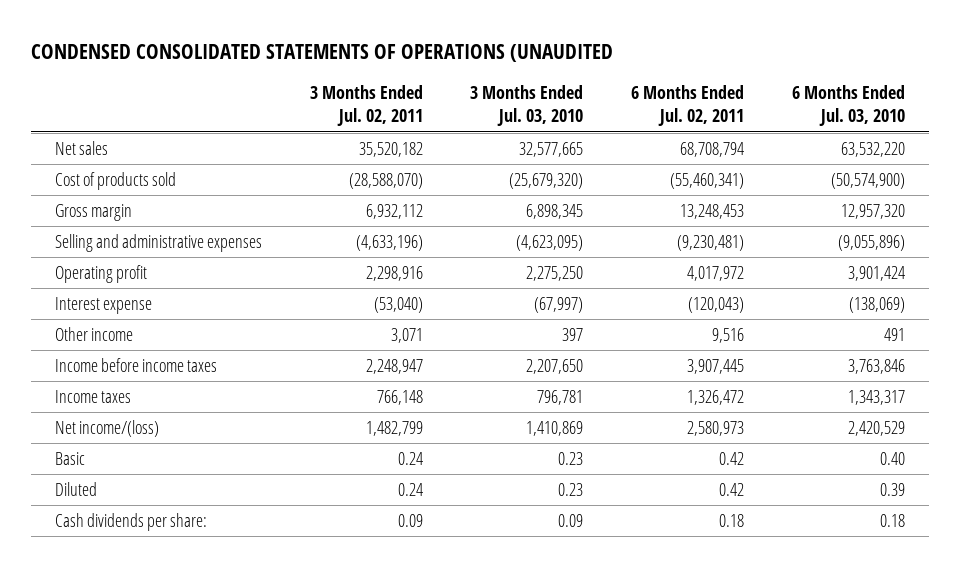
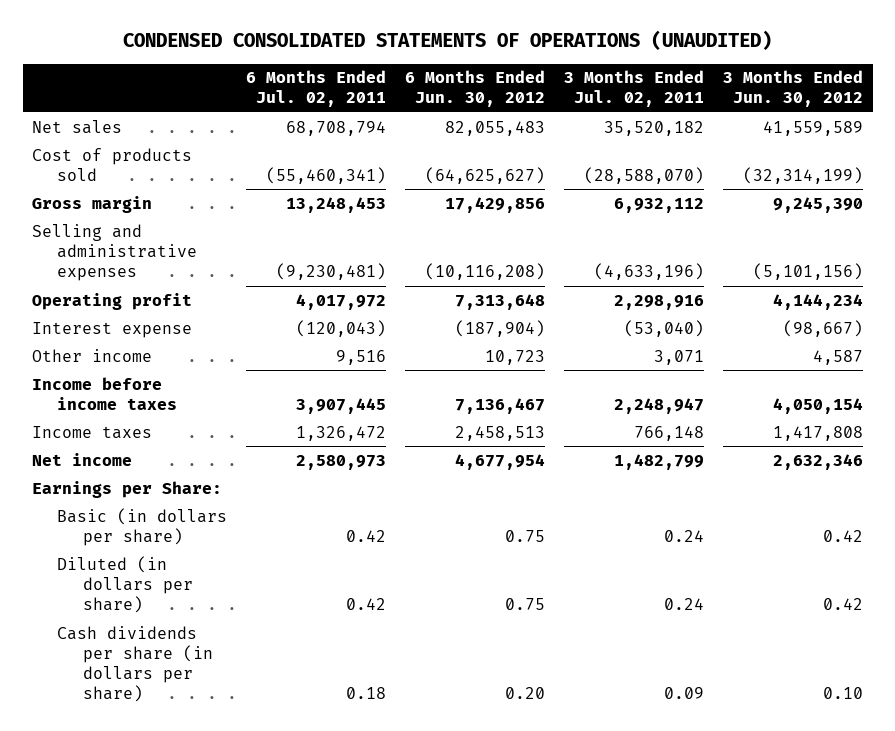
- CONDENSED CONSOLIDATED STATEMENTS OF OPERATIONS (UNAUDITED
+ CONDENSED CONSOLIDATED STATEMENTS OF OPERATIONS (UNAUDITED)
- | 3 Months Ended Jul. 02, 2011 | 3 Months Ended Jul. 03, 2010 | 6 Months Ended Jul. 02, 2011 | 6 Months Ended Jul. 03, 2010
+ | 6 Months Ended Jul. 02, 2011 | 6 Months Ended Jun. 30, 2012 | 3 Months Ended Jul. 02, 2011 | 3 Months Ended Jun. 30, 2012
- Net income/(loss) | 1,482,799 | 1,410,869 | 2,580,973 | 2,420,529
- Basic | 0.24 | 0.23 | 0.42 | 0.40
- Diluted | 0.24 | 0.23 | 0.42 | 0.39
- Cash dividends per share: | 0.09 | 0.09 | 0.18 | 0.18
+ Net income | 2,580,973 | 4,677,954 | 1,482,799 | 2,632,346
+ Earnings per Share:
+ Basic (in dollars per share) | 0.42 | 0.75 | 0.24 | 0.42
+ Diluted (in dollars per share) | 0.42 | 0.75 | 0.24 | 0.42
+ Cash dividends per share (in dollars per share) | 0.18 | 0.20 | 0.09 | 0.10

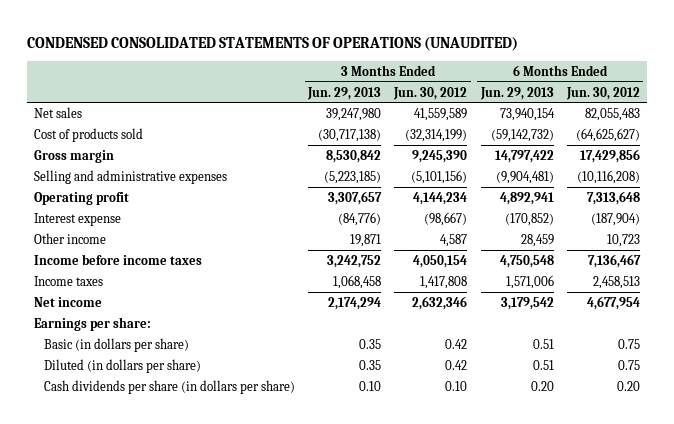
- | 6 Months Ended Jul. 02, 2011 | 6 Months Ended Jun. 30, 2012 | 3 Months Ended Jul. 02, 2011 | 3 Months Ended Jun. 30, 2012
+ | 3 Months Ended Jun. 29, 2013 | 3 Months Ended Jun. 30, 2012 | 6 Months Ended Jun. 29, 2013 | 6 Months Ended Jun. 30, 2012
- Earnings per Share:
+ Earnings per share:

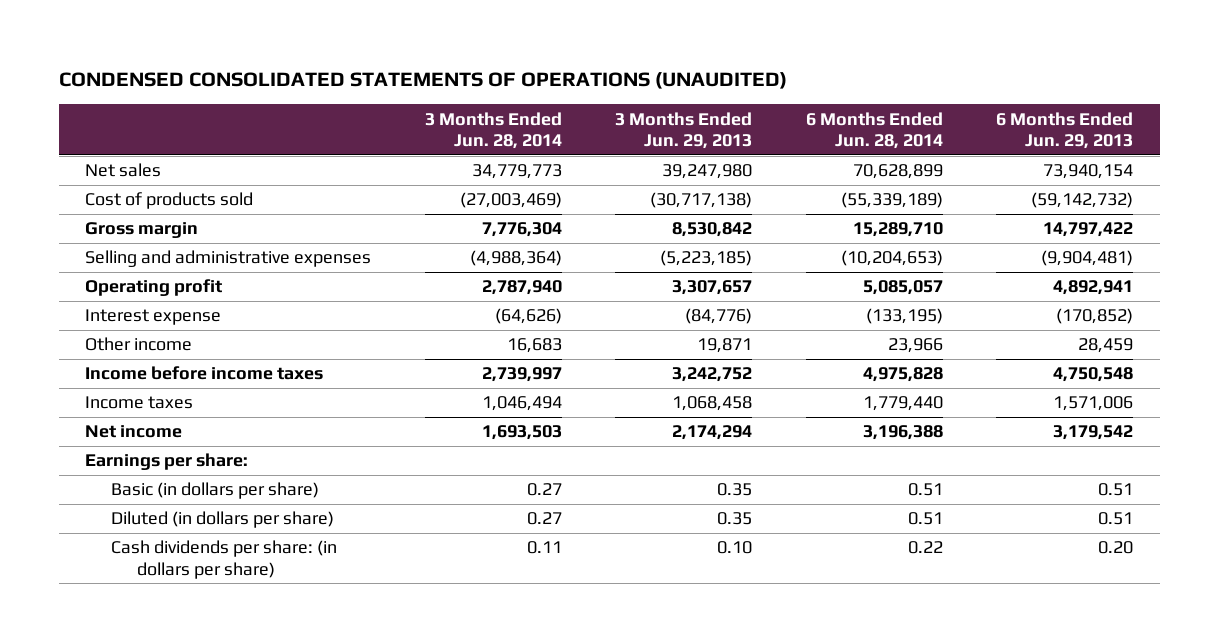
- | 3 Months Ended Jun. 29, 2013 | 3 Months Ended Jun. 30, 2012 | 6 Months Ended Jun. 29, 2013 | 6 Months Ended Jun. 30, 2012
+ | 3 Months Ended Jun. 28, 2014 | 3 Months Ended Jun. 29, 2013 | 6 Months Ended Jun. 28, 2014 | 6 Months Ended Jun. 29, 2013
- Cash dividends per share (in dollars per share) | 0.10 | 0.10 | 0.20 | 0.20
+ Cash dividends per share: (in dollars per share) | 0.11 | 0.10 | 0.22 | 0.20

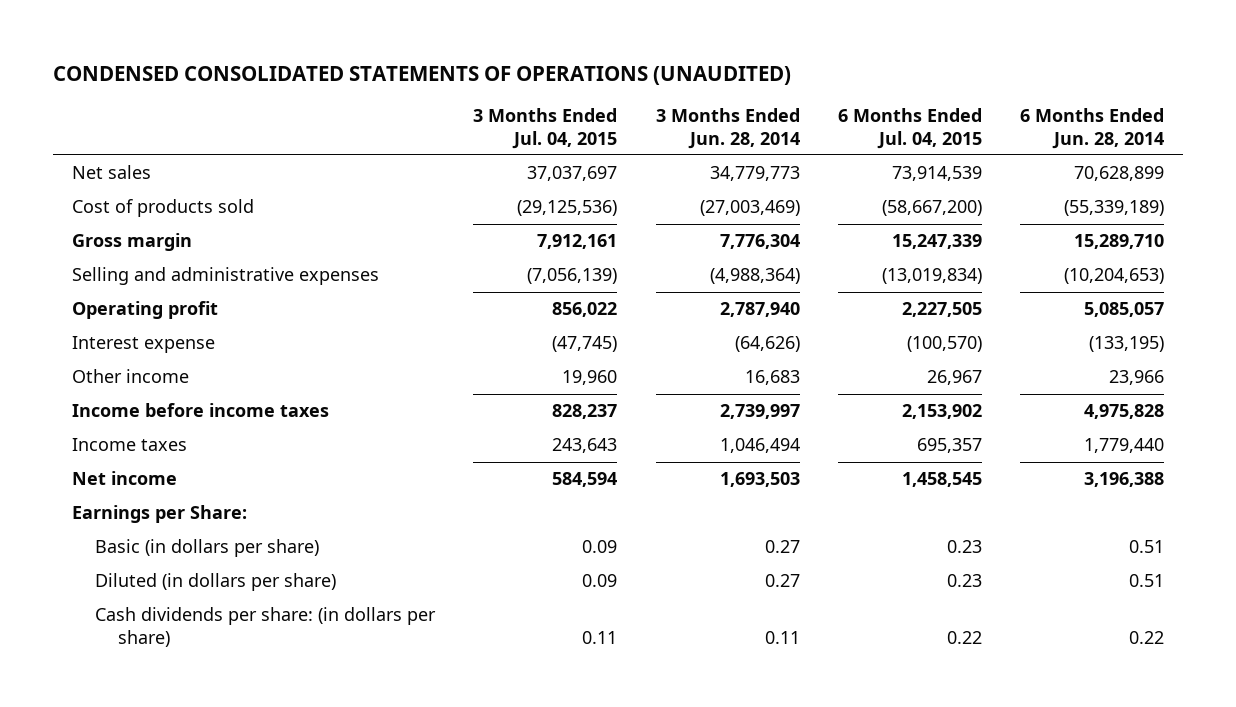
- | 3 Months Ended Jun. 28, 2014 | 3 Months Ended Jun. 29, 2013 | 6 Months Ended Jun. 28, 2014 | 6 Months Ended Jun. 29, 2013
+ | 3 Months Ended Jul. 04, 2015 | 3 Months Ended Jun. 28, 2014 | 6 Months Ended Jul. 04, 2015 | 6 Months Ended Jun. 28, 2014
- Earnings per share:
+ Earnings per Share:

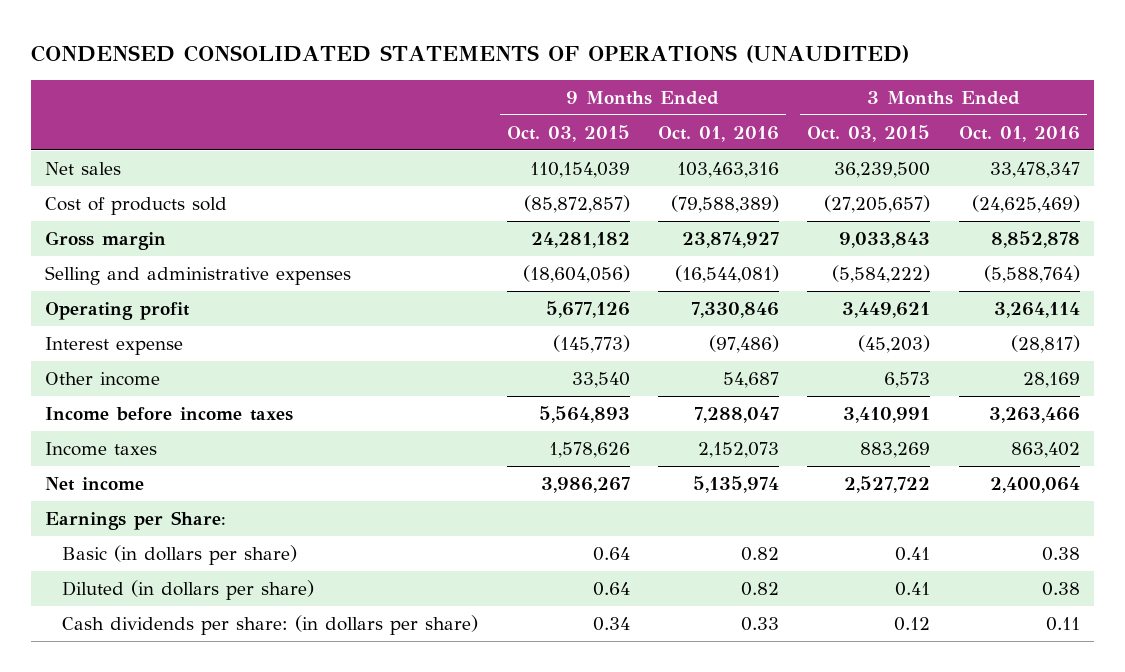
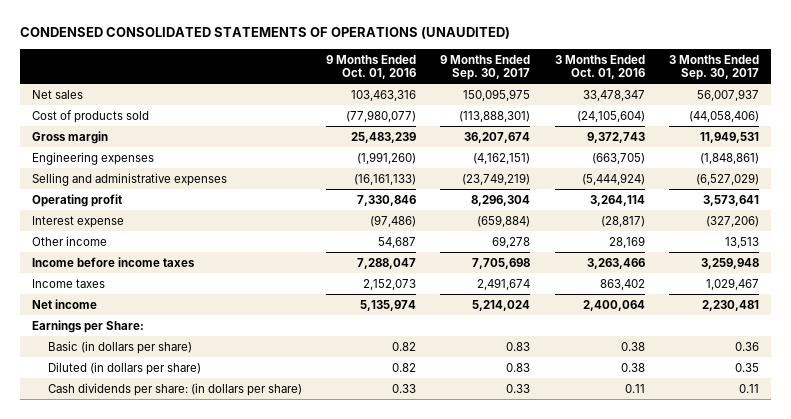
- | 9 Months Ended Oct. 03, 2015 | 9 Months Ended Oct. 01, 2016 | 3 Months Ended Oct. 03, 2015 | 3 Months Ended Oct. 01, 2016
+ | 9 Months Ended Oct. 01, 2016 | 9 Months Ended Sep. 30, 2017 | 3 Months Ended Oct. 01, 2016 | 3 Months Ended Sep. 30, 2017
- Cost of products sold | (85,872,857) | (79,588,389) | (27,205,657) | (24,625,469)
- Gross margin | 24,281,182 | 23,874,927 | 9,033,843 | 8,852,878
- Selling and administrative expenses | (18,604,056) | (16,544,081) | (5,584,222) | (5,588,764)
+ Cost of products sold | (77,980,077) | (113,888,301) | (24,105,604) | (44,058,406)
+ Gross margin | 25,483,239 | 36,207,674 | 9,372,743 | 11,949,531
+ Engineering expenses | (1,991,260) | (4,162,151) | (663,705) | (1,848,861)
+ Selling and administrative expenses | (16,161,133) | (23,749,219) | (5,444,924) | (6,527,029)

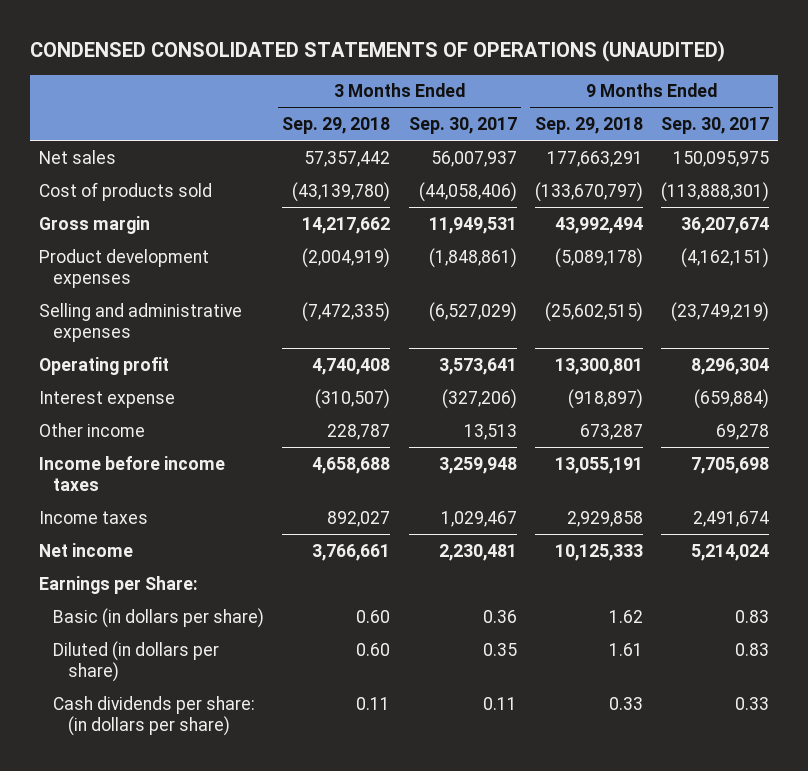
- | 9 Months Ended Oct. 01, 2016 | 9 Months Ended Sep. 30, 2017 | 3 Months Ended Oct. 01, 2016 | 3 Months Ended Sep. 30, 2017
+ | 3 Months Ended Sep. 29, 2018 | 3 Months Ended Sep. 30, 2017 | 9 Months Ended Sep. 29, 2018 | 9 Months Ended Sep. 30, 2017
- Engineering expenses | (1,991,260) | (4,162,151) | (663,705) | (1,848,861)
+ Product development expenses | (2,004,919) | (1,848,861) | (5,089,178) | (4,162,151)

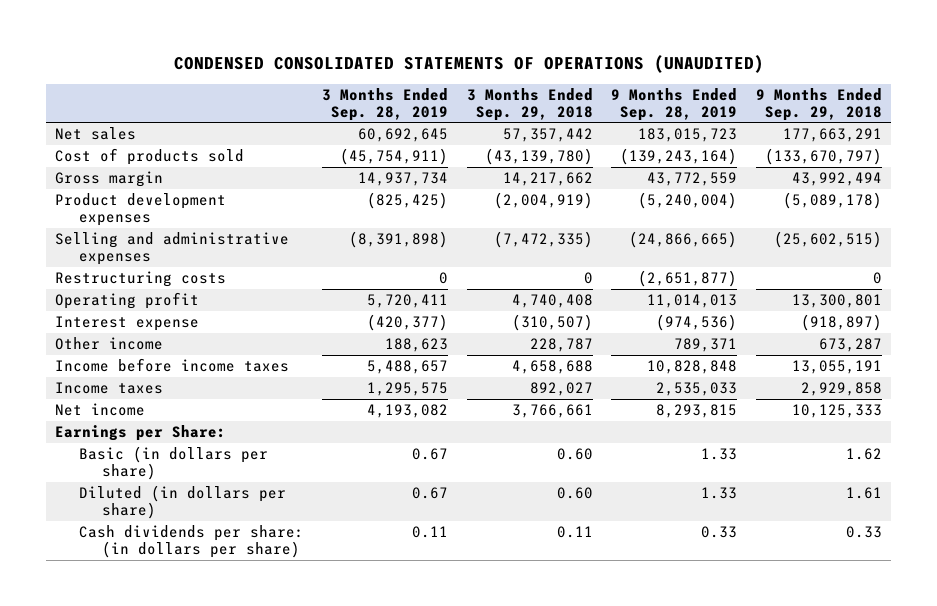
- | 3 Months Ended Sep. 29, 2018 | 3 Months Ended Sep. 30, 2017 | 9 Months Ended Sep. 29, 2018 | 9 Months Ended Sep. 30, 2017
+ | 3 Months Ended Sep. 28, 2019 | 3 Months Ended Sep. 29, 2018 | 9 Months Ended Sep. 28, 2019 | 9 Months Ended Sep. 29, 2018
+ Restructuring costs | 0 | 0 | (2,651,877) | 0

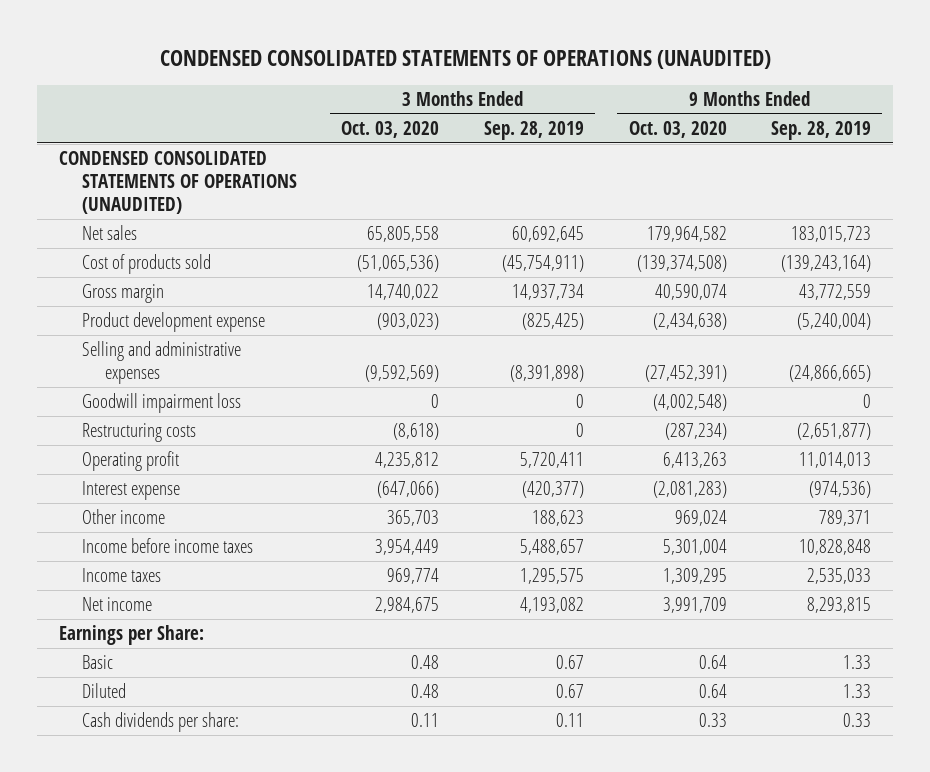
- | 3 Months Ended Sep. 28, 2019 | 3 Months Ended Sep. 29, 2018 | 9 Months Ended Sep. 28, 2019 | 9 Months Ended Sep. 29, 2018
+ | 3 Months Ended Oct. 03, 2020 | 3 Months Ended Sep. 28, 2019 | 9 Months Ended Oct. 03, 2020 | 9 Months Ended Sep. 28, 2019
+ CONDENSED CONSOLIDATED STATEMENTS OF OPERATIONS (UNAUDITED)
- Product development expenses | (825,425) | (2,004,919) | (5,240,004) | (5,089,178)
+ Product development expense | (903,023) | (825,425) | (2,434,638) | (5,240,004)
+ Goodwill impairment loss | 0 | 0 | (4,002,548) | 0
- Basic (in dollars per share) | 0.67 | 0.60 | 1.33 | 1.62
- Diluted (in dollars per share) | 0.67 | 0.60 | 1.33 | 1.61
- Cash dividends per share: (in dollars per share) | 0.11 | 0.11 | 0.33 | 0.33
+ Basic | 0.48 | 0.67 | 0.64 | 1.33
+ Diluted | 0.48 | 0.67 | 0.64 | 1.33
+ Cash dividends per share: | 0.11 | 0.11 | 0.33 | 0.33

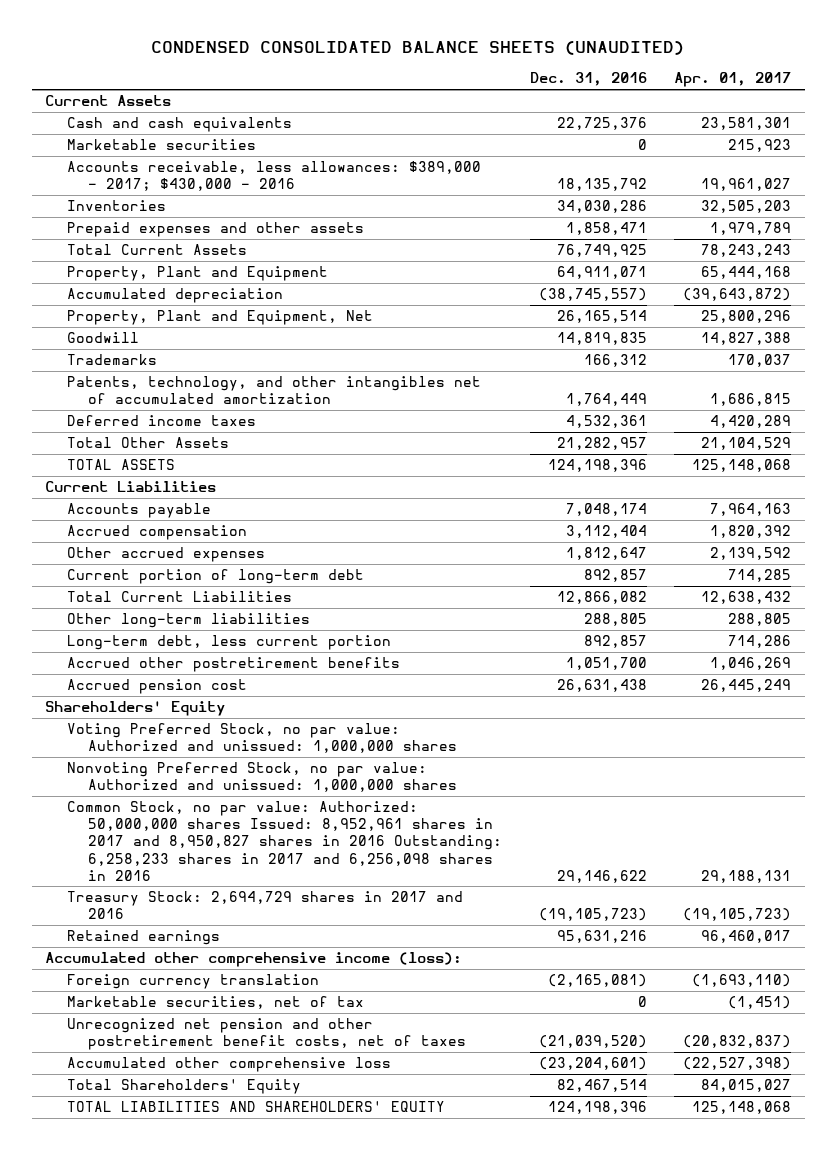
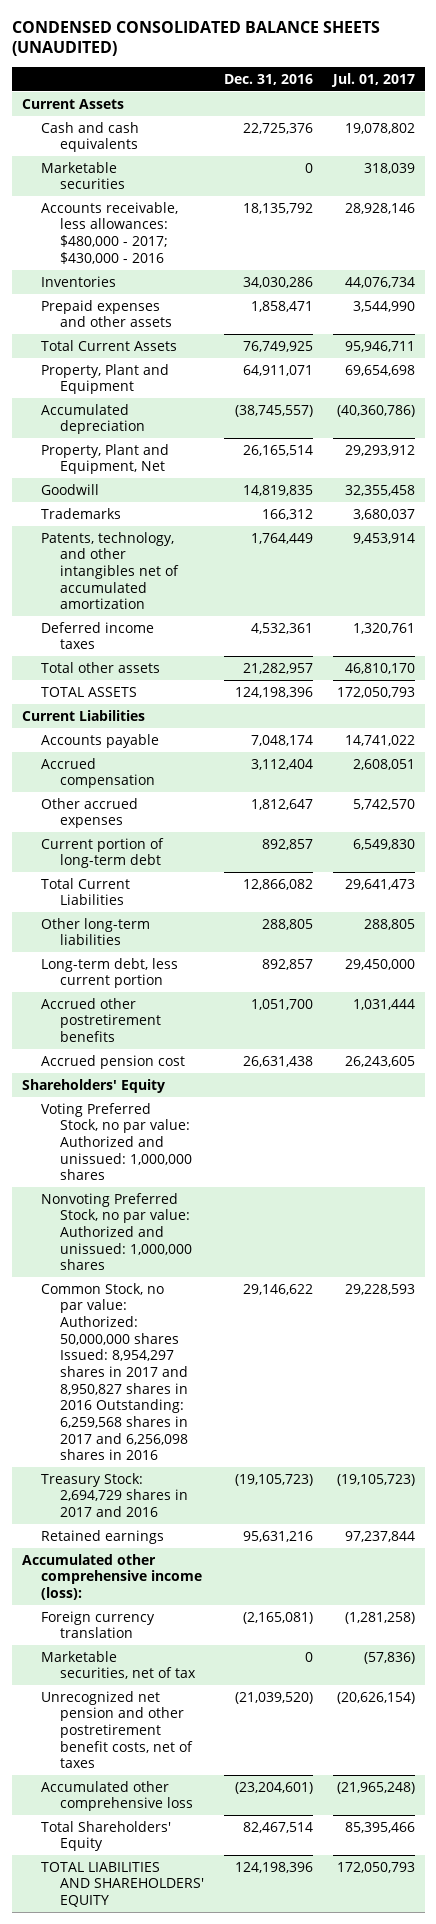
- | Dec. 31, 2016 | Apr. 01, 2017
+ | Dec. 31, 2016 | Jul. 01, 2017
- Accounts receivable, less allowances: $389,000 - 2017; $430,000 - 2016 | 18,135,792 | 19,961,027
+ Accounts receivable, less allowances: $480,000 - 2017; $430,000 - 2016 | 18,135,792 | 28,928,146
- Total Other Assets | 21,282,957 | 21,104,529
+ Total other assets | 21,282,957 | 46,810,170
- Common Stock, no par value: Authorized: 50,000,000 shares Issued: 8,952,961 shares in 2017 and 8,950,827 shares in 2016 Outstanding: 6,258,233 shares in 2017 and 6,256,098 shares in 2016 | 29,146,622 | 29,188,131
+ Common Stock, no par value: Authorized: 50,000,000 shares Issued: 8,954,297 shares in 2017 and 8,950,827 shares in 2016 Outstanding: 6,259,568 shares in 2017 and 6,256,098 shares in 2016 | 29,146,622 | 29,228,593

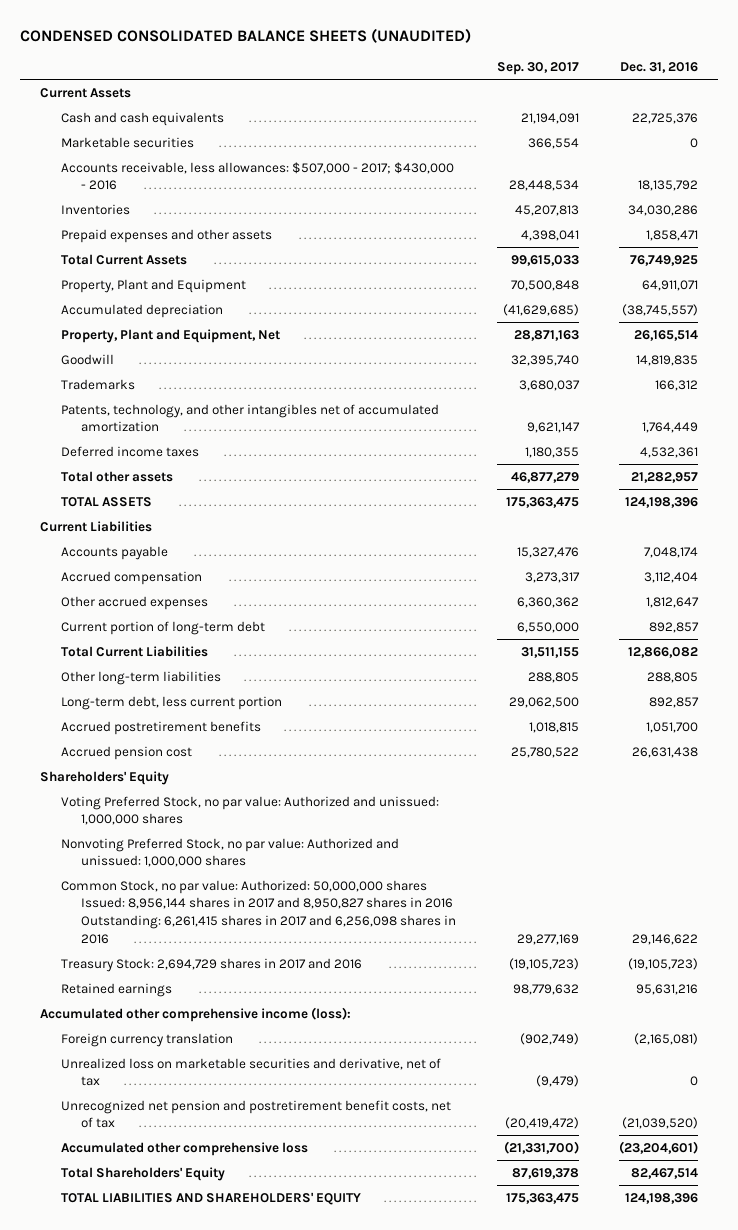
- | Dec. 31, 2016 | Jul. 01, 2017
+ | Sep. 30, 2017 | Dec. 31, 2016
- Accounts receivable, less allowances: $480,000 - 2017; $430,000 - 2016 | 18,135,792 | 28,928,146
+ Accounts receivable, less allowances: $507,000 - 2017; $430,000 - 2016 | 28,448,534 | 18,135,792
- Accrued other postretirement benefits | 1,051,700 | 1,031,444
+ Accrued postretirement benefits | 1,018,815 | 1,051,700
- Common Stock, no par value: Authorized: 50,000,000 shares Issued: 8,954,297 shares in 2017 and 8,950,827 shares in 2016 Outstanding: 6,259,568 shares in 2017 and 6,256,098 shares in 2016 | 29,146,622 | 29,228,593
+ Common Stock, no par value: Authorized: 50,000,000 shares Issued: 8,956,144 shares in 2017 and 8,950,827 shares in 2016 Outstanding: 6,261,415 shares in 2017 and 6,256,098 shares in 2016 | 29,277,169 | 29,146,622
- Marketable securities, net of tax | 0 | (57,836)
- Unrecognized net pension and other postretirement benefit costs, net of taxes | (21,039,520) | (20,626,154)
+ Unrealized loss on marketable securities and derivative, net of tax | (9,479) | 0
+ Unrecognized net pension and postretirement benefit costs, net of tax | (20,419,472) | (21,039,520)

